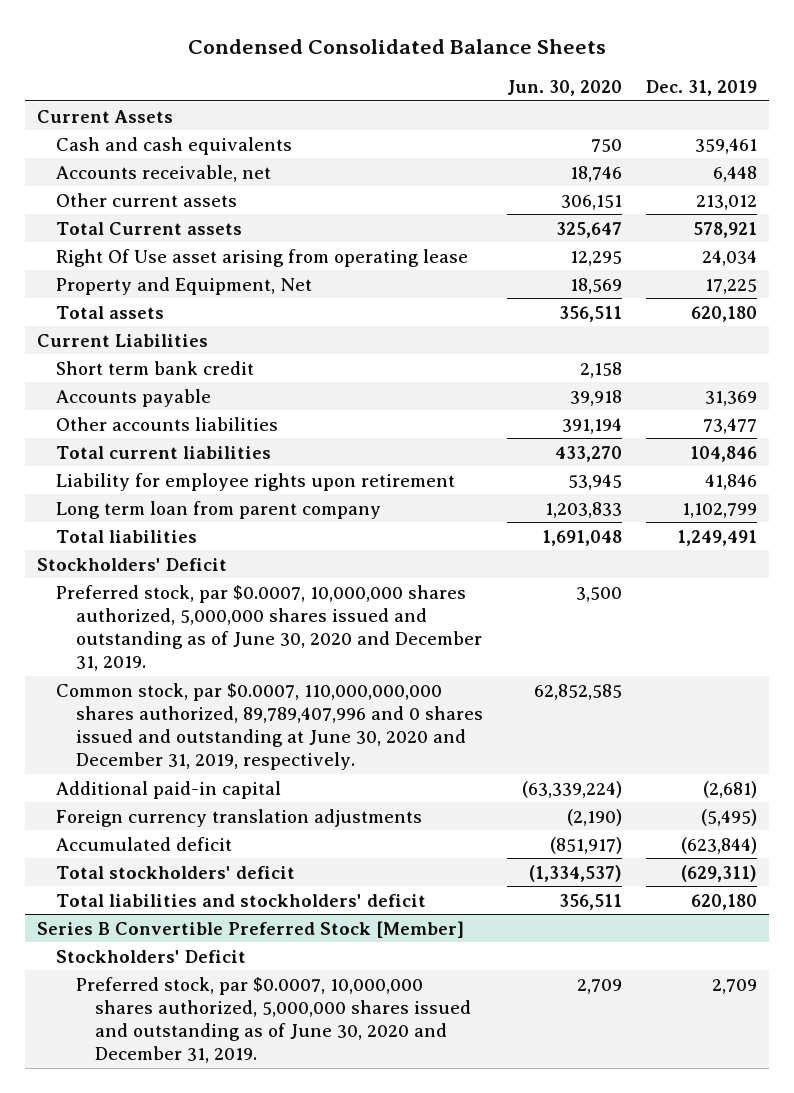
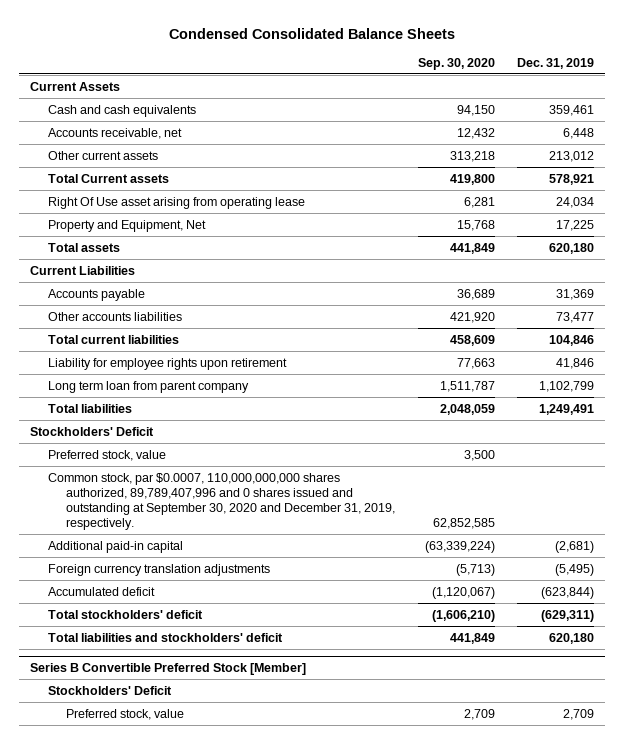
- | Jun. 30, 2020 | Dec. 31, 2019
+ | Sep. 30, 2020 | Dec. 31, 2019
- Short term bank credit | 2,158 |
- Preferred stock, par $0.0007, 10,000,000 shares authorized, 5,000,000 shares issued and outstanding as of June 30, 2020 and December 31, 2019. | 3,500 |
- Common stock, par $0.0007, 110,000,000,000 shares authorized, 89,789,407,996 and 0 shares issued and outstanding at June 30, 2020 and December 31, 2019, respectively. | 62,852,585 |
+ Preferred stock, value | 3,500 |
+ Common stock, par $0.0007, 110,000,000,000 shares authorized, 89,789,407,996 and 0 shares issued and outstanding at September 30, 2020 and December 31, 2019, respectively. | 62,852,585 |
@ Series B Convertible Preferred Stock [Member]
- Preferred stock, par $0.0007, 10,000,000 shares authorized, 5,000,000 shares issued and outstanding as of June 30, 2020 and December 31, 2019. | 2,709 | 2,709
+ Preferred stock, value | 2,709 | 2,709

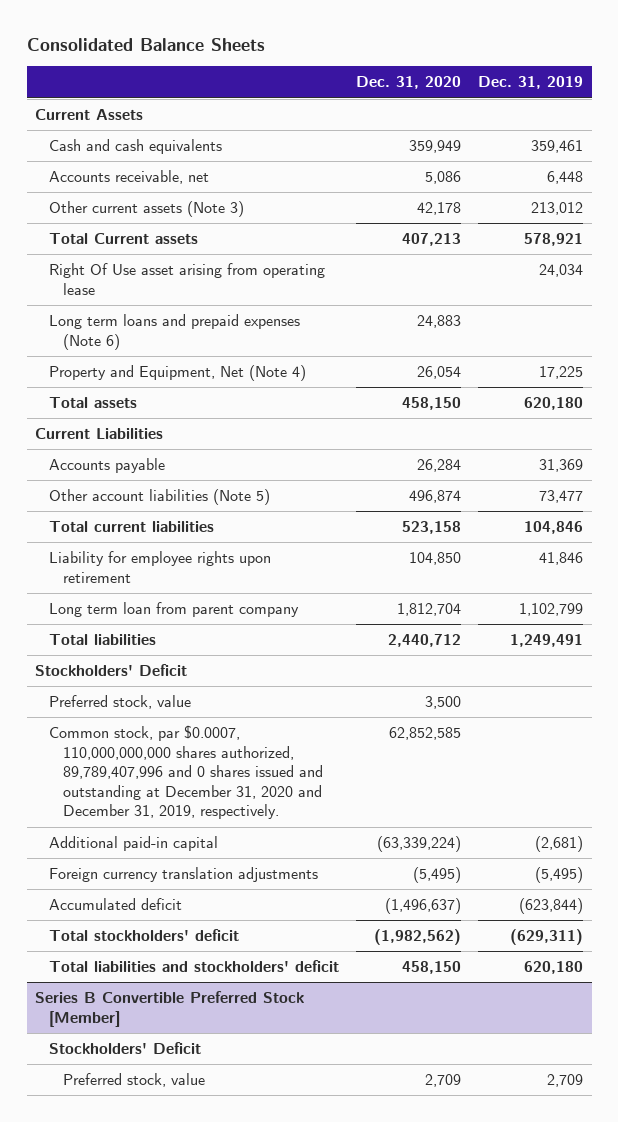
- Condensed Consolidated Balance Sheets
+ Consolidated Balance Sheets
- | Sep. 30, 2020 | Dec. 31, 2019
+ | Dec. 31, 2020 | Dec. 31, 2019
- Other current assets | 313,218 | 213,012
+ Other current assets (Note 3) | 42,178 | 213,012
- Property and Equipment, Net | 15,768 | 17,225
+ Long term loans and prepaid expenses (Note 6) | 24,883 |
+ Property and Equipment, Net (Note 4) | 26,054 | 17,225
- Other accounts liabilities | 421,920 | 73,477
+ Other account liabilities (Note 5) | 496,874 | 73,477
- Common stock, par $0.0007, 110,000,000,000 shares authorized, 89,789,407,996 and 0 shares issued and outstanding at September 30, 2020 and December 31, 2019, respectively. | 62,852,585 |
+ Common stock, par $0.0007, 110,000,000,000 shares authorized, 89,789,407,996 and 0 shares issued and outstanding at December 31, 2020 and December 31, 2019, respectively. | 62,852,585 |

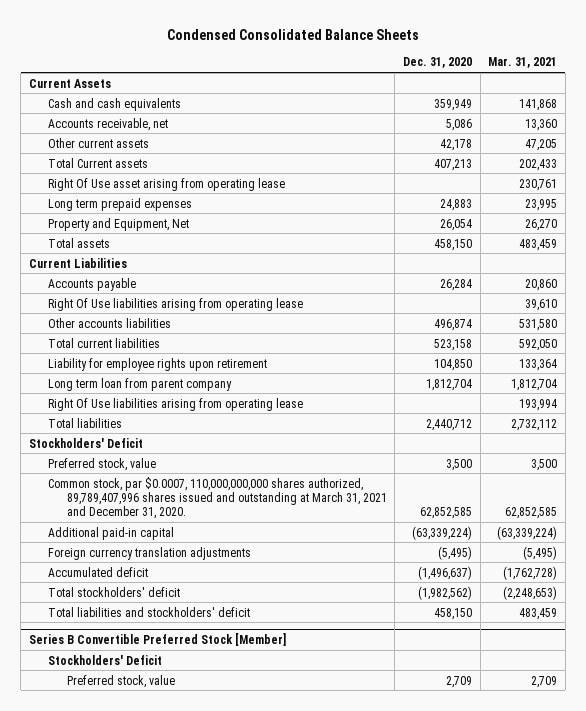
- Consolidated Balance Sheets
+ Condensed Consolidated Balance Sheets
- | Dec. 31, 2020 | Dec. 31, 2019
+ | Dec. 31, 2020 | Mar. 31, 2021
- Other current assets (Note 3) | 42,178 | 213,012
+ Other current assets | 42,178 | 47,205
- Long term loans and prepaid expenses (Note 6) | 24,883 |
- Property and Equipment, Net (Note 4) | 26,054 | 17,225
+ Long term prepaid expenses | 24,883 | 23,995
+ Property and Equipment, Net | 26,054 | 26,270
- Other account liabilities (Note 5) | 496,874 | 73,477
+ Right Of Use liabilities arising from operating lease | | 39,610
+ Other accounts liabilities | 496,874 | 531,580
+ Right Of Use liabilities arising from operating lease | | 193,994
- Common stock, par $0.0007, 110,000,000,000 shares authorized, 89,789,407,996 and 0 shares issued and outstanding at December 31, 2020 and December 31, 2019, respectively. | 62,852,585 |
+ Common stock, par $0.0007, 110,000,000,000 shares authorized, 89,789,407,996 shares issued and outstanding at March 31, 2021 and December 31, 2020. | 62,852,585 | 62,852,585

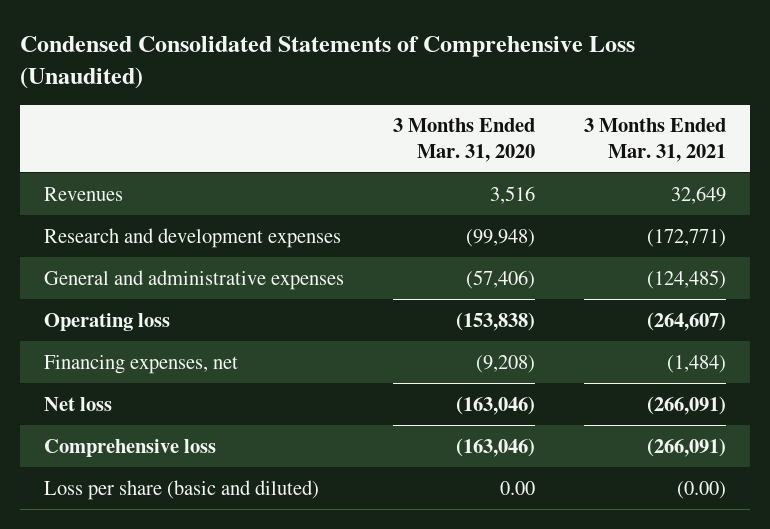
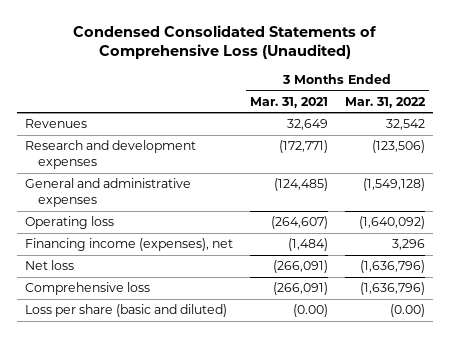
- | 3 Months Ended Mar. 31, 2020 | 3 Months Ended Mar. 31, 2021
+ | 3 Months Ended Mar. 31, 2021 | 3 Months Ended Mar. 31, 2022
- Financing expenses, net | (9,208) | (1,484)
+ Financing income (expenses), net | (1,484) | 3,296

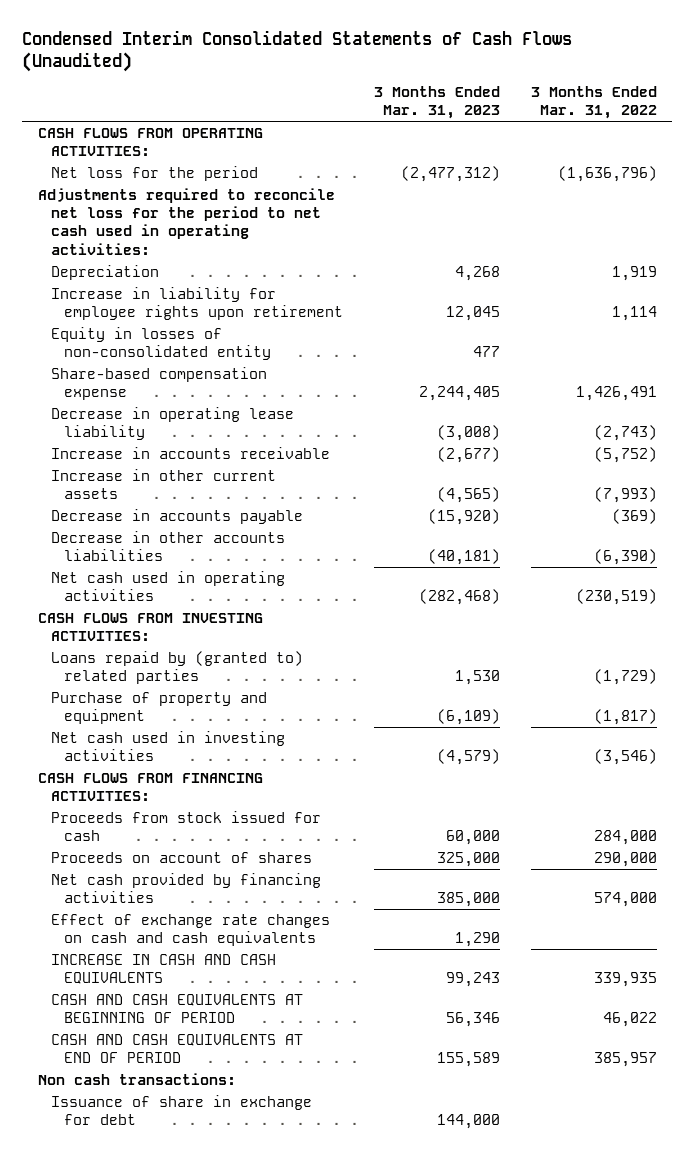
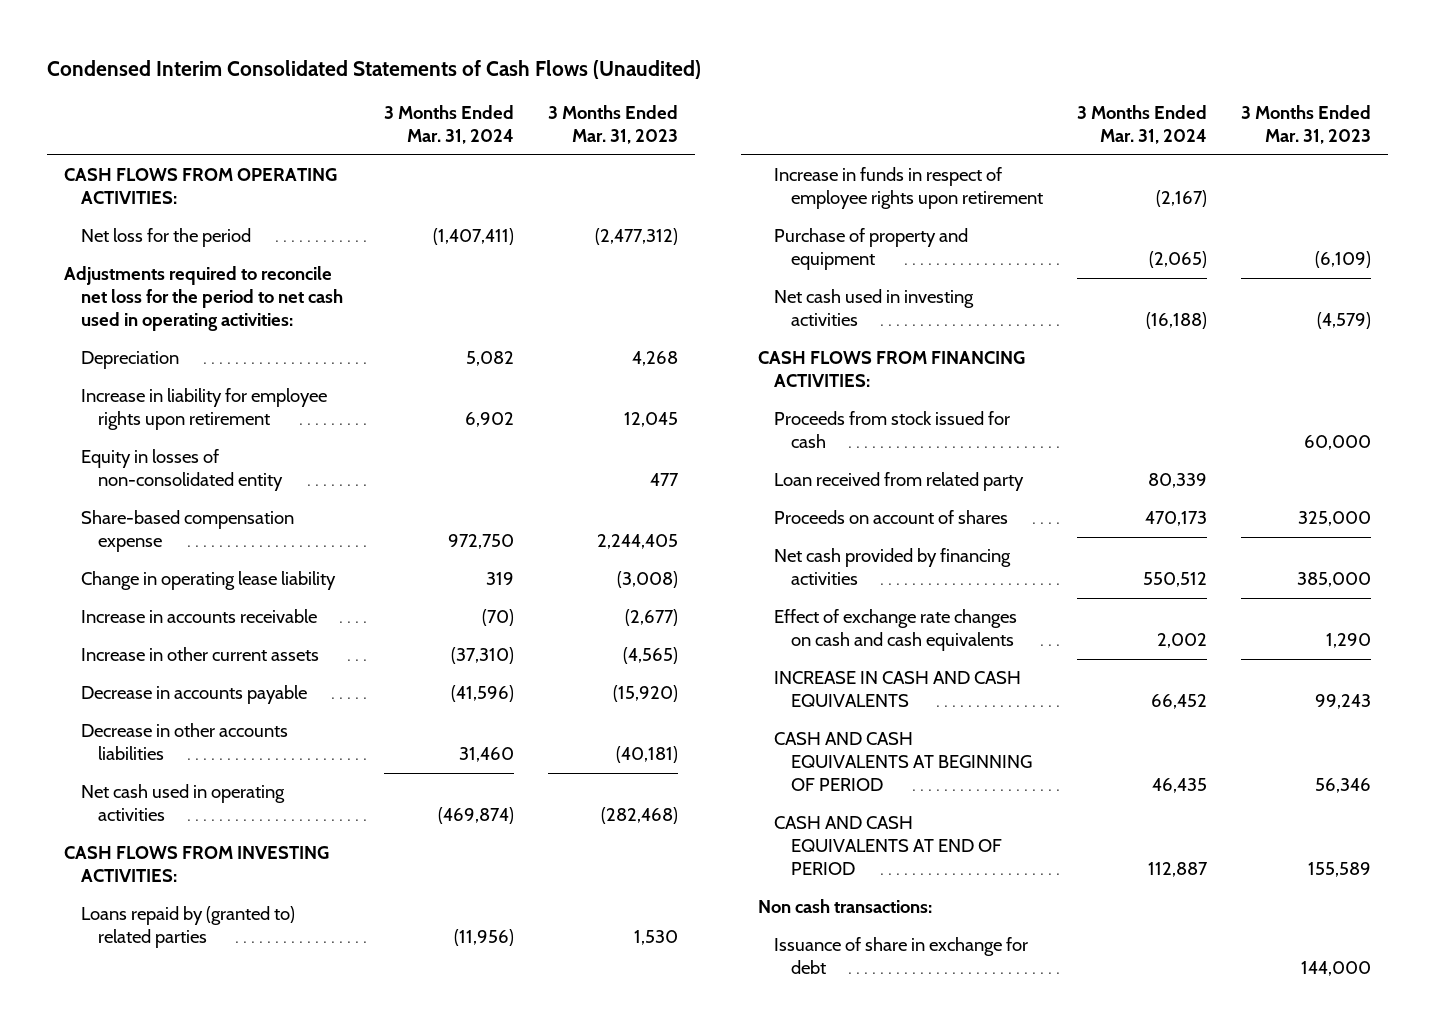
- | 3 Months Ended Mar. 31, 2023 | 3 Months Ended Mar. 31, 2022
+ | 3 Months Ended Mar. 31, 2024 | 3 Months Ended Mar. 31, 2023
- Decrease in operating lease liability | (3,008) | (2,743)
+ Change in operating lease liability | 319 | (3,008)
+ Increase in funds in respect of employee rights upon retirement | (2,167) |
+ Loan received from related party | 80,339 |

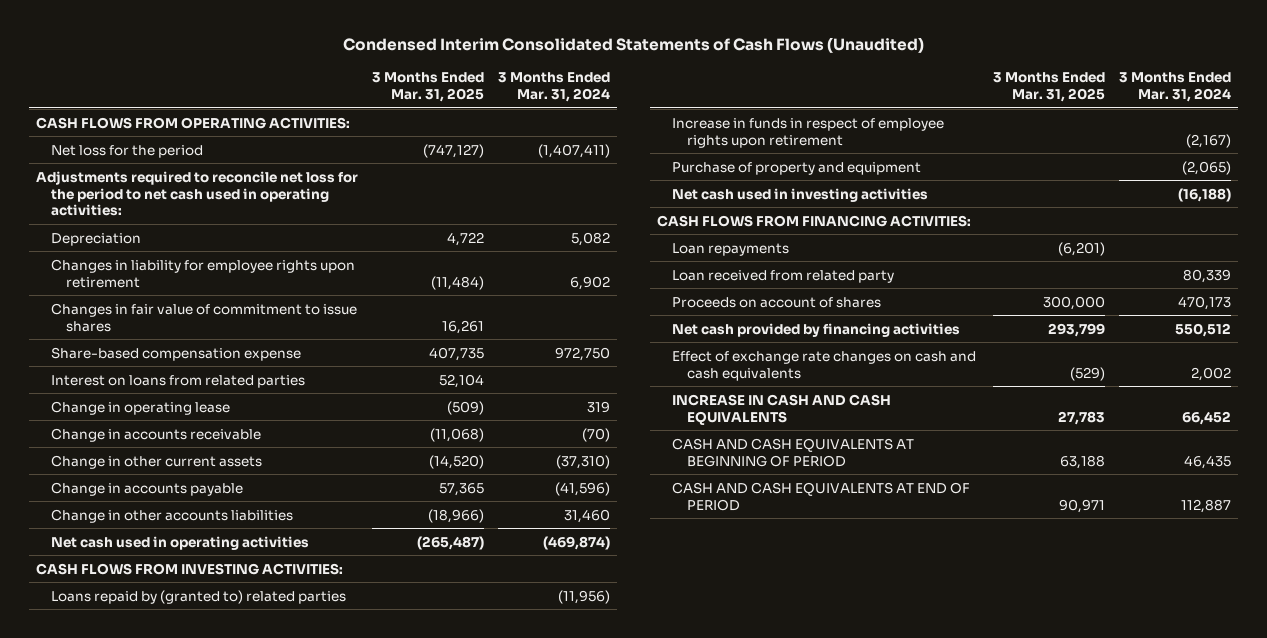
- | 3 Months Ended Mar. 31, 2024 | 3 Months Ended Mar. 31, 2023
+ | 3 Months Ended Mar. 31, 2025 | 3 Months Ended Mar. 31, 2024
- Increase in liability for employee rights upon retirement | 6,902 | 12,045
- Equity in losses of non-consolidated entity | | 477
+ Changes in liability for employee rights upon retirement | (11,484) | 6,902
+ Changes in fair value of commitment to issue shares | 16,261 |
- Change in operating lease liability | 319 | (3,008)
- Increase in accounts receivable | (70) | (2,677)
- Increase in other current assets | (37,310) | (4,565)
- Decrease in accounts payable | (41,596) | (15,920)
- Decrease in other accounts liabilities | 31,460 | (40,181)
+ Interest on loans from related parties | 52,104 |
+ Change in operating lease | (509) | 319
+ Change in accounts receivable | (11,068) | (70)
+ Change in other current assets | (14,520) | (37,310)
+ Change in accounts payable | 57,365 | (41,596)
+ Change in other accounts liabilities | (18,966) | 31,460
- Proceeds from stock issued for cash | | 60,000
+ Loan repayments | (6,201) |
- Non cash transactions:
- Issuance of share in exchange for debt | | 144,000

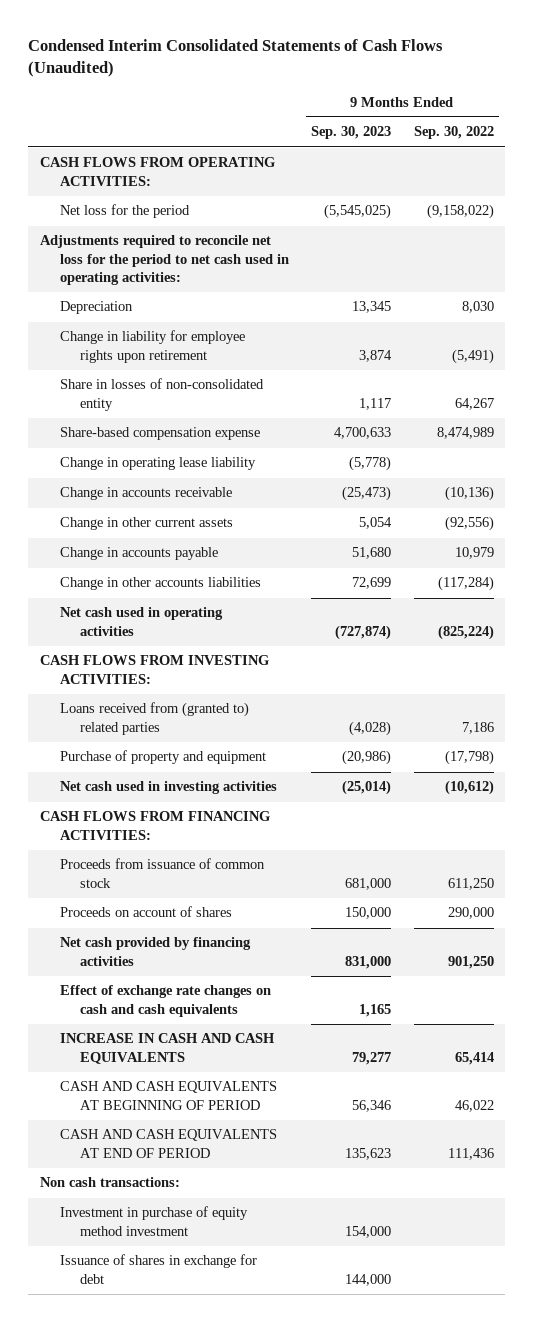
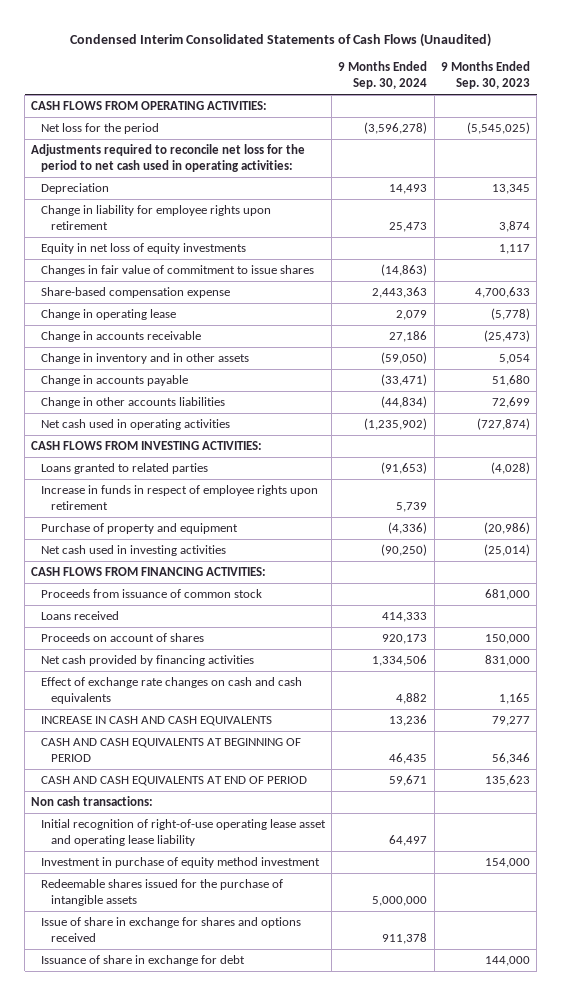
- | 9 Months Ended Sep. 30, 2023 | 9 Months Ended Sep. 30, 2022
+ | 9 Months Ended Sep. 30, 2024 | 9 Months Ended Sep. 30, 2023
- Share in losses of non-consolidated entity | 1,117 | 64,267
+ Equity in net loss of equity investments | | 1,117
+ Changes in fair value of commitment to issue shares | (14,863) |
- Change in operating lease liability | (5,778) |
+ Change in operating lease | 2,079 | (5,778)
- Change in other current assets | 5,054 | (92,556)
+ Change in inventory and in other assets | (59,050) | 5,054
- Loans received from (granted to) related parties | (4,028) | 7,186
+ Loans granted to related parties | (91,653) | (4,028)
+ Increase in funds in respect of employee rights upon retirement | 5,739 |
+ Loans received | 414,333 |
+ Initial recognition of right-of-use operating lease asset and operating lease liability | 64,497 |
- Issuance of shares in exchange for debt | 144,000 |
+ Redeemable shares issued for the purchase of intangible assets | 5,000,000 |
+ Issue of share in exchange for shares and options received | 911,378 |
+ Issuance of share in exchange for debt | | 144,000

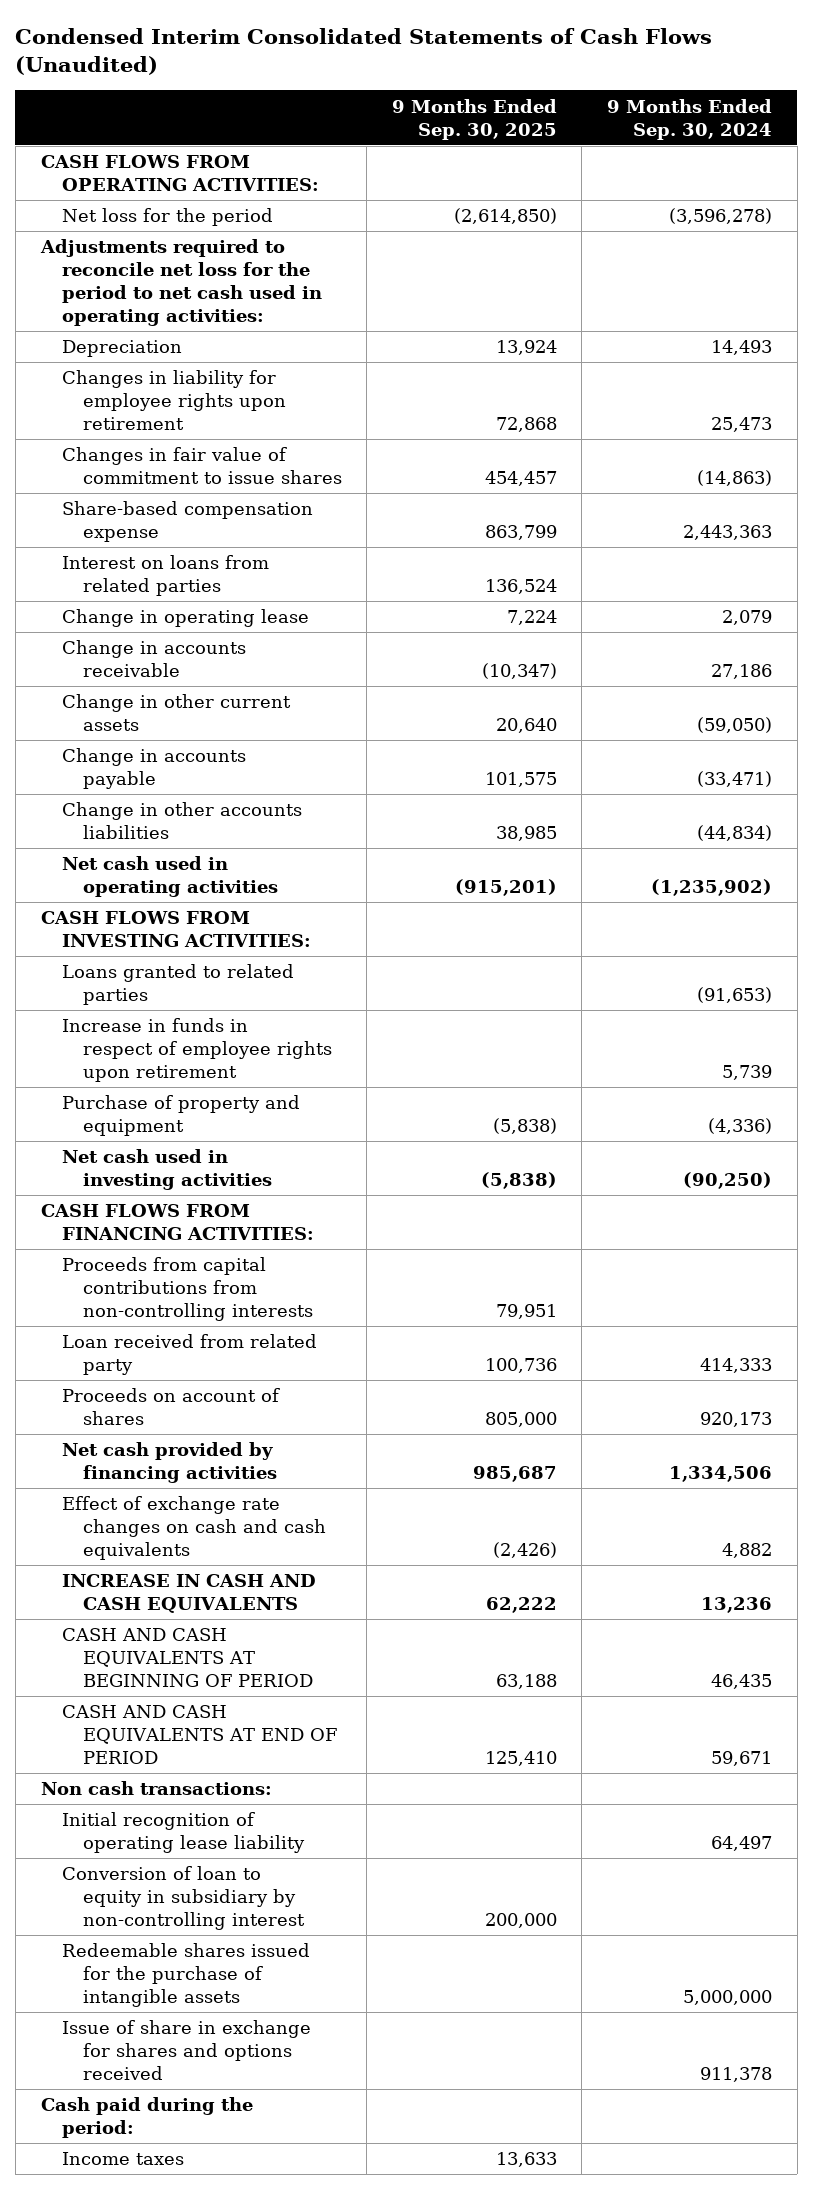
- | 9 Months Ended Sep. 30, 2024 | 9 Months Ended Sep. 30, 2023
+ | 9 Months Ended Sep. 30, 2025 | 9 Months Ended Sep. 30, 2024
- Change in liability for employee rights upon retirement | 25,473 | 3,874
- Equity in net loss of equity investments | | 1,117
+ Changes in liability for employee rights upon retirement | 72,868 | 25,473
+ Interest on loans from related parties | 136,524 |
- Change in inventory and in other assets | (59,050) | 5,054
+ Change in other current assets | 20,640 | (59,050)
- Proceeds from issuance of common stock | | 681,000
- Loans received | 414,333 |
+ Proceeds from capital contributions from non-controlling interests | 79,951 |
+ Loan received from related party | 100,736 | 414,333
- Initial recognition of right-of-use operating lease asset and operating lease liability | 64,497 |
- Investment in purchase of equity method investment | | 154,000
+ Initial recognition of operating lease liability | | 64,497
+ Conversion of loan to equity in subsidiary by non-controlling interest | 200,000 |
- Issuance of share in exchange for debt | | 144,000
+ Cash paid during the period:
+ Income taxes | 13,633 |

